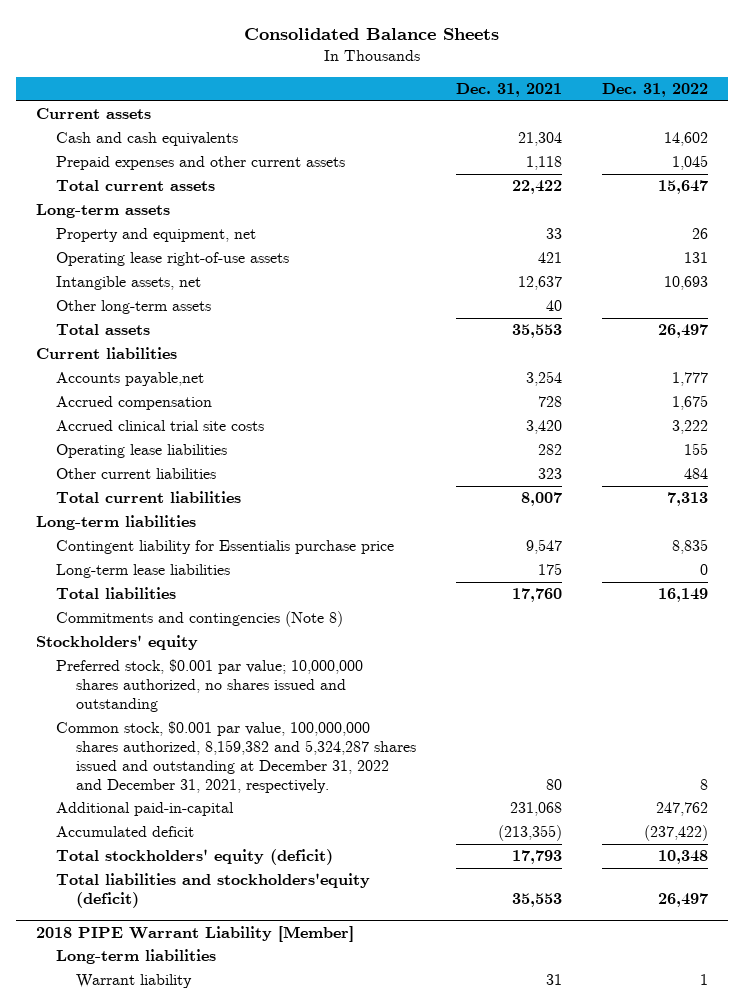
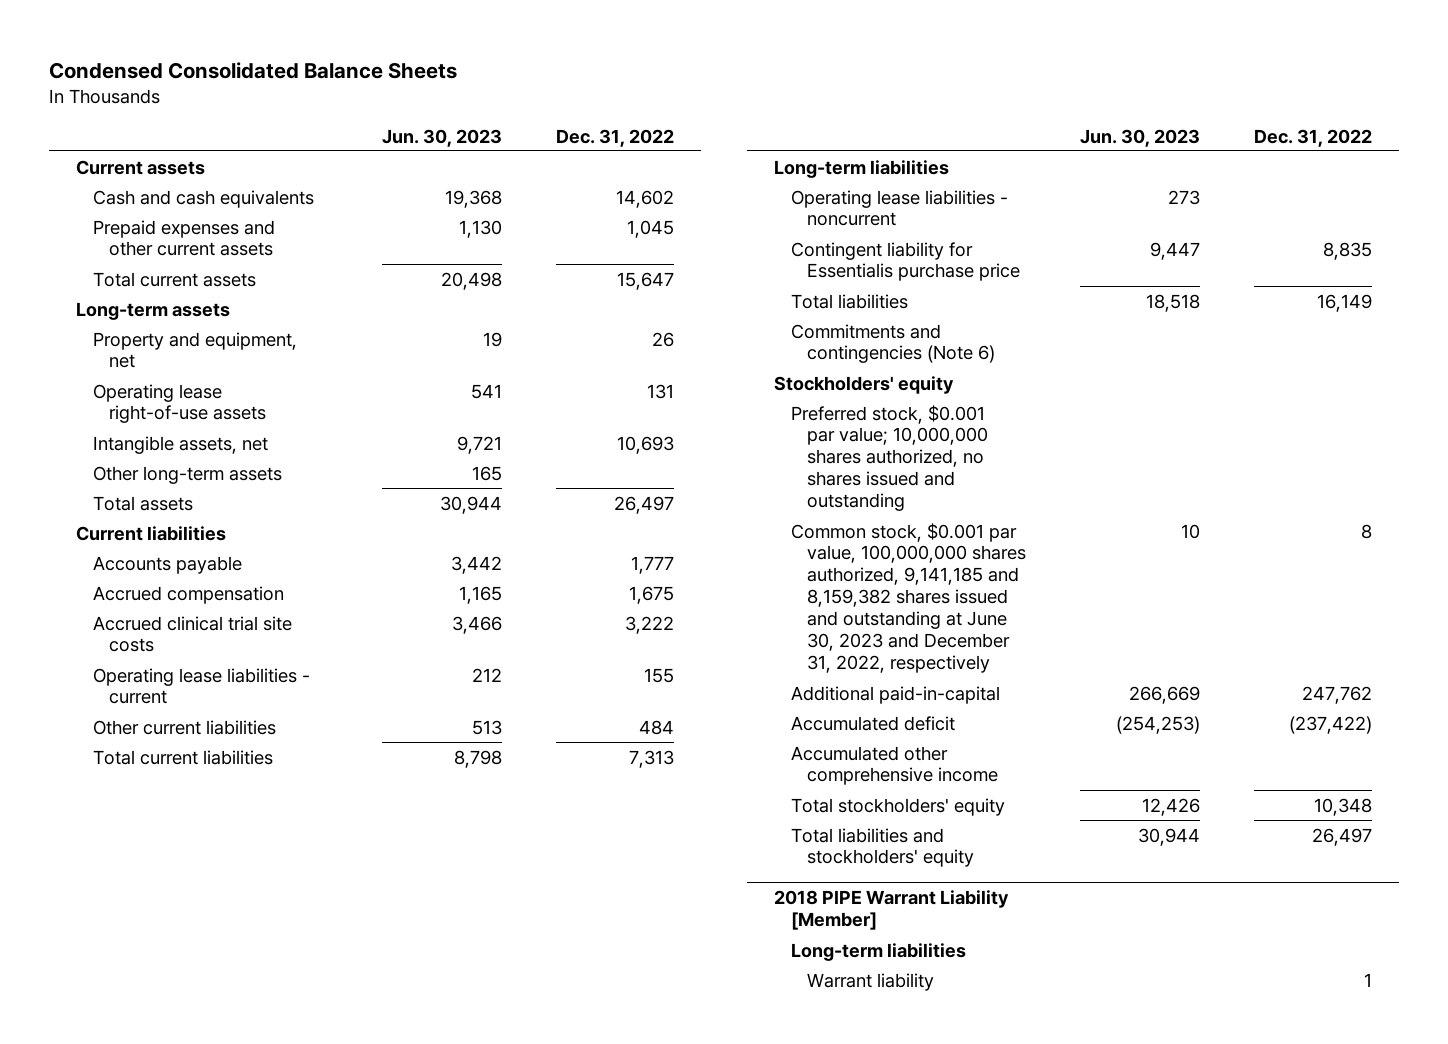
- Consolidated Balance Sheets
+ Condensed Consolidated Balance Sheets
- | Dec. 31, 2021 | Dec. 31, 2022
+ | Jun. 30, 2023 | Dec. 31, 2022
- Accounts payable,net | 3,254 | 1,777
+ Accounts payable | 3,442 | 1,777
- Operating lease liabilities | 282 | 155
+ Operating lease liabilities - current | 212 | 155
+ Operating lease liabilities - noncurrent | 273 |
- Long-term lease liabilities | 175 | 0
- Commitments and contingencies (Note 8)
+ Commitments and contingencies (Note 6)
- Common stock, $0.001 par value, 100,000,000 shares authorized, 8,159,382 and 5,324,287 shares issued and outstanding at December 31, 2022 and December 31, 2021, respectively. | 80 | 8
+ Common stock, $0.001 par value, 100,000,000 shares authorized, 9,141,185 and 8,159,382 shares issued and outstanding at June 30, 2023 and December 31, 2022, respectively | 10 | 8
- Total stockholders' equity (deficit) | 17,793 | 10,348
- Total liabilities and stockholders'equity (deficit) | 35,553 | 26,497
+ Accumulated other comprehensive income
+ Total stockholders' equity | 12,426 | 10,348
+ Total liabilities and stockholders' equity | 30,944 | 26,497

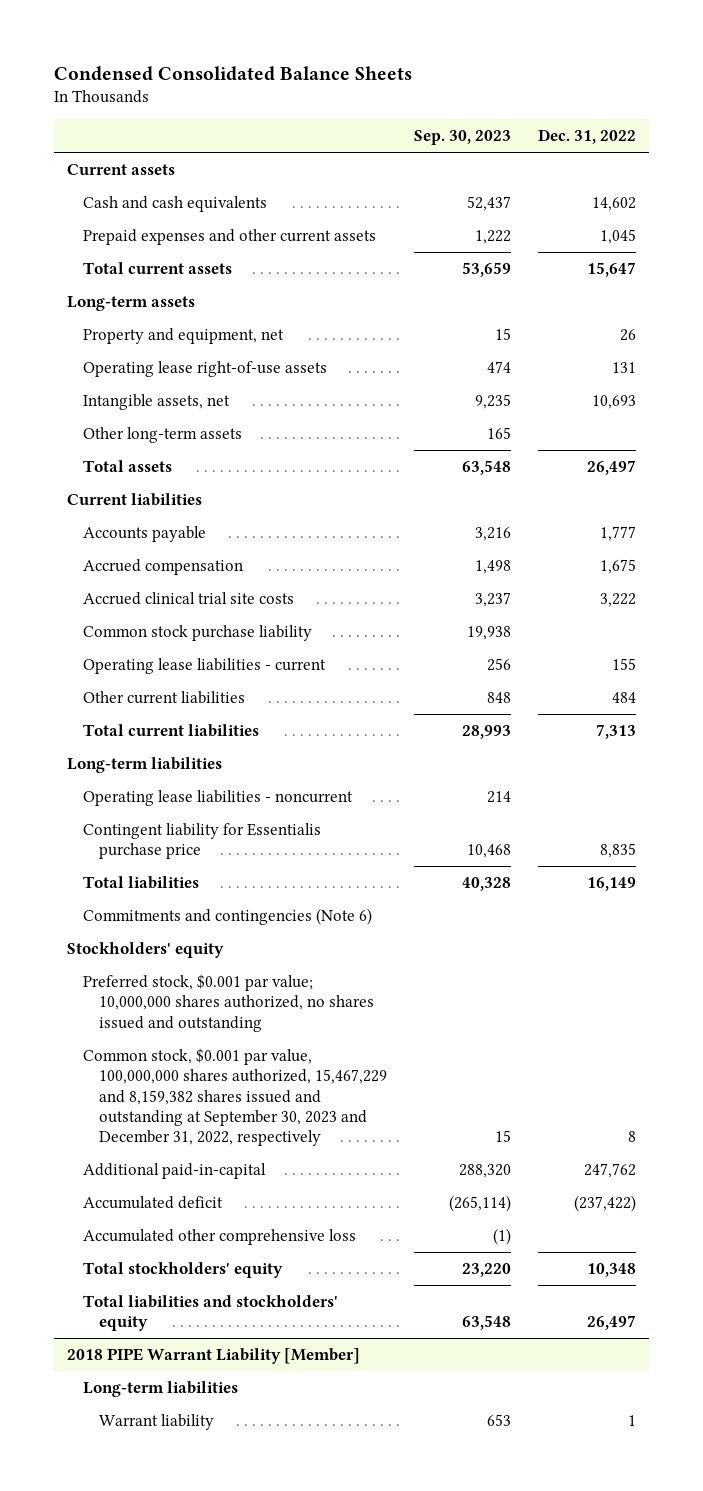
- | Jun. 30, 2023 | Dec. 31, 2022
+ | Sep. 30, 2023 | Dec. 31, 2022
+ Common stock purchase liability | 19,938 |
- Common stock, $0.001 par value, 100,000,000 shares authorized, 9,141,185 and 8,159,382 shares issued and outstanding at June 30, 2023 and December 31, 2022, respectively | 10 | 8
+ Common stock, $0.001 par value, 100,000,000 shares authorized, 15,467,229 and 8,159,382 shares issued and outstanding at September 30, 2023 and December 31, 2022, respectively | 15 | 8
- Accumulated other comprehensive income
+ Accumulated other comprehensive loss | (1) |

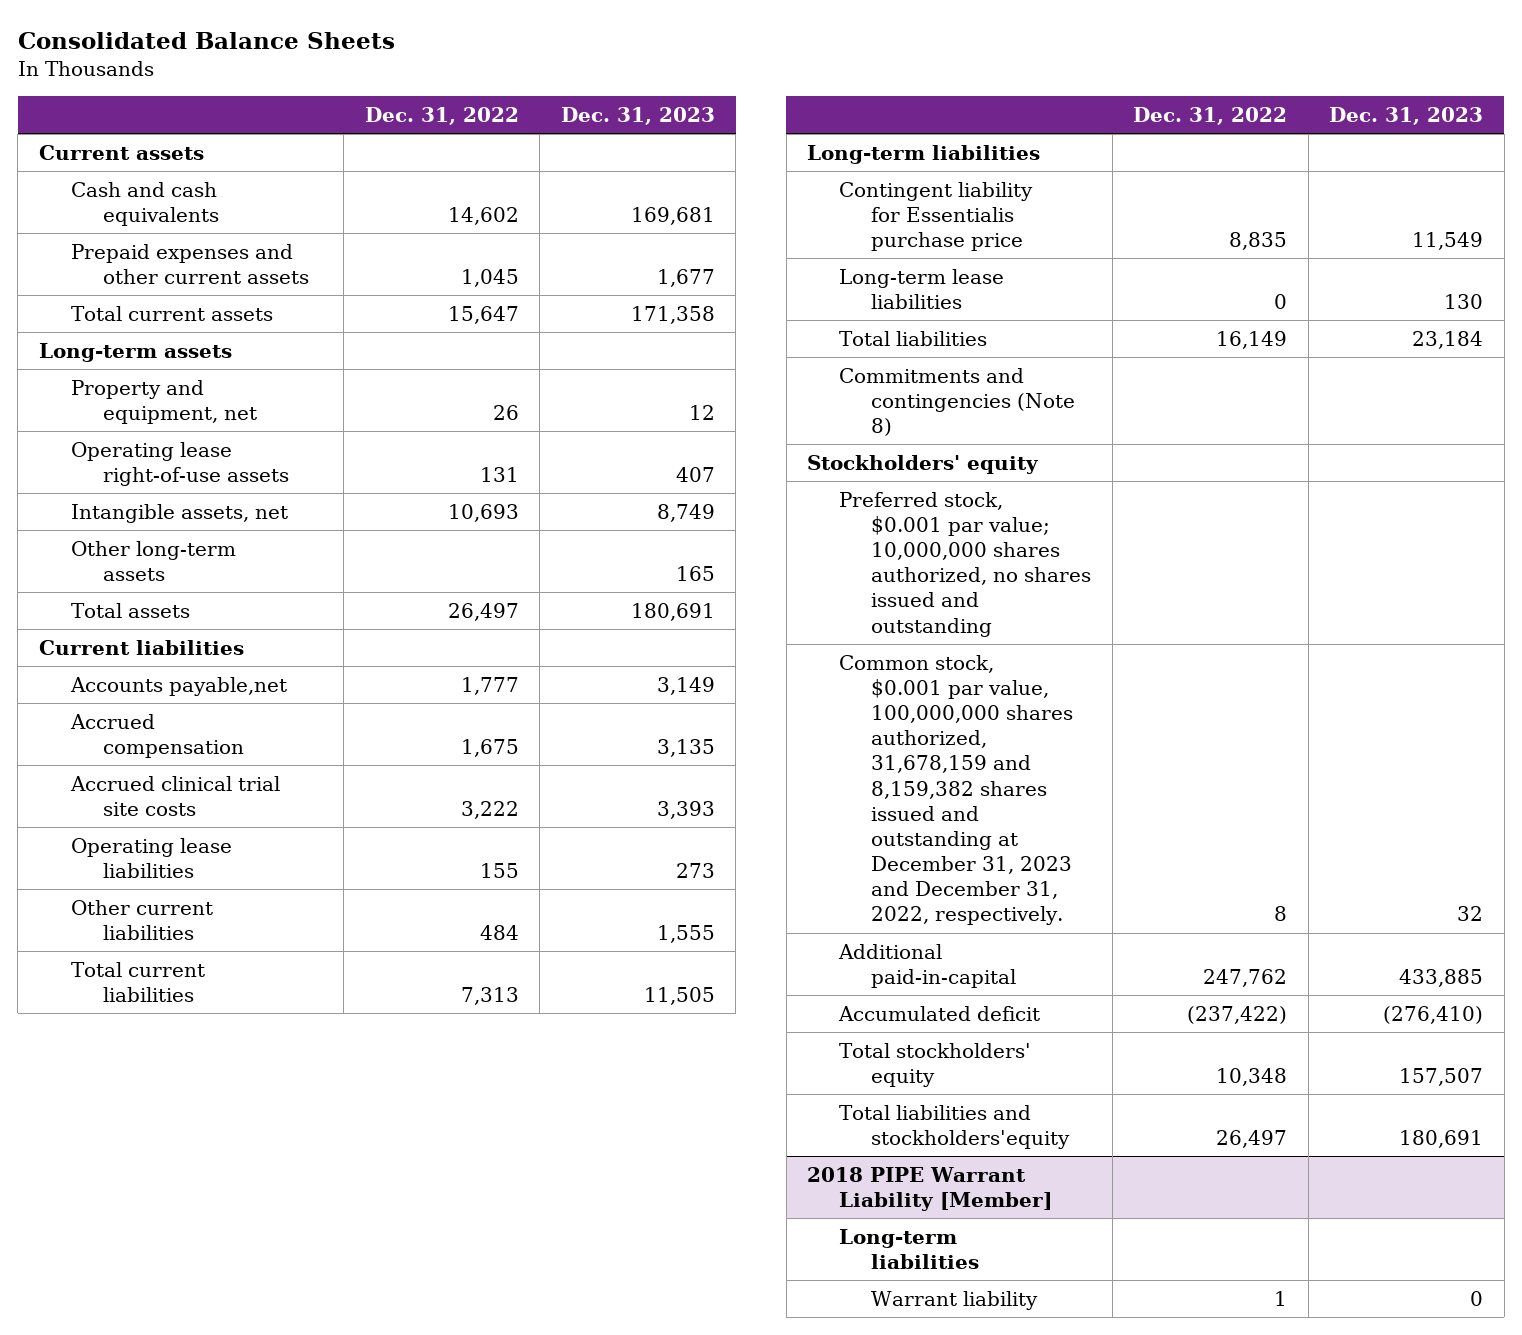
- Condensed Consolidated Balance Sheets
+ Consolidated Balance Sheets
- | Sep. 30, 2023 | Dec. 31, 2022
+ | Dec. 31, 2022 | Dec. 31, 2023
- Accounts payable | 3,216 | 1,777
+ Accounts payable,net | 1,777 | 3,149
- Common stock purchase liability | 19,938 |
- Operating lease liabilities - current | 256 | 155
+ Operating lease liabilities | 155 | 273
- Operating lease liabilities - noncurrent | 214 |
+ Long-term lease liabilities | 0 | 130
- Commitments and contingencies (Note 6)
+ Commitments and contingencies (Note 8)
- Common stock, $0.001 par value, 100,000,000 shares authorized, 15,467,229 and 8,159,382 shares issued and outstanding at September 30, 2023 and December 31, 2022, respectively | 15 | 8
+ Common stock, $0.001 par value, 100,000,000 shares authorized, 31,678,159 and 8,159,382 shares issued and outstanding at December 31, 2023 and December 31, 2022, respectively. | 8 | 32
- Accumulated other comprehensive loss | (1) |
- Total liabilities and stockholders' equity | 63,548 | 26,497
+ Total liabilities and stockholders'equity | 26,497 | 180,691

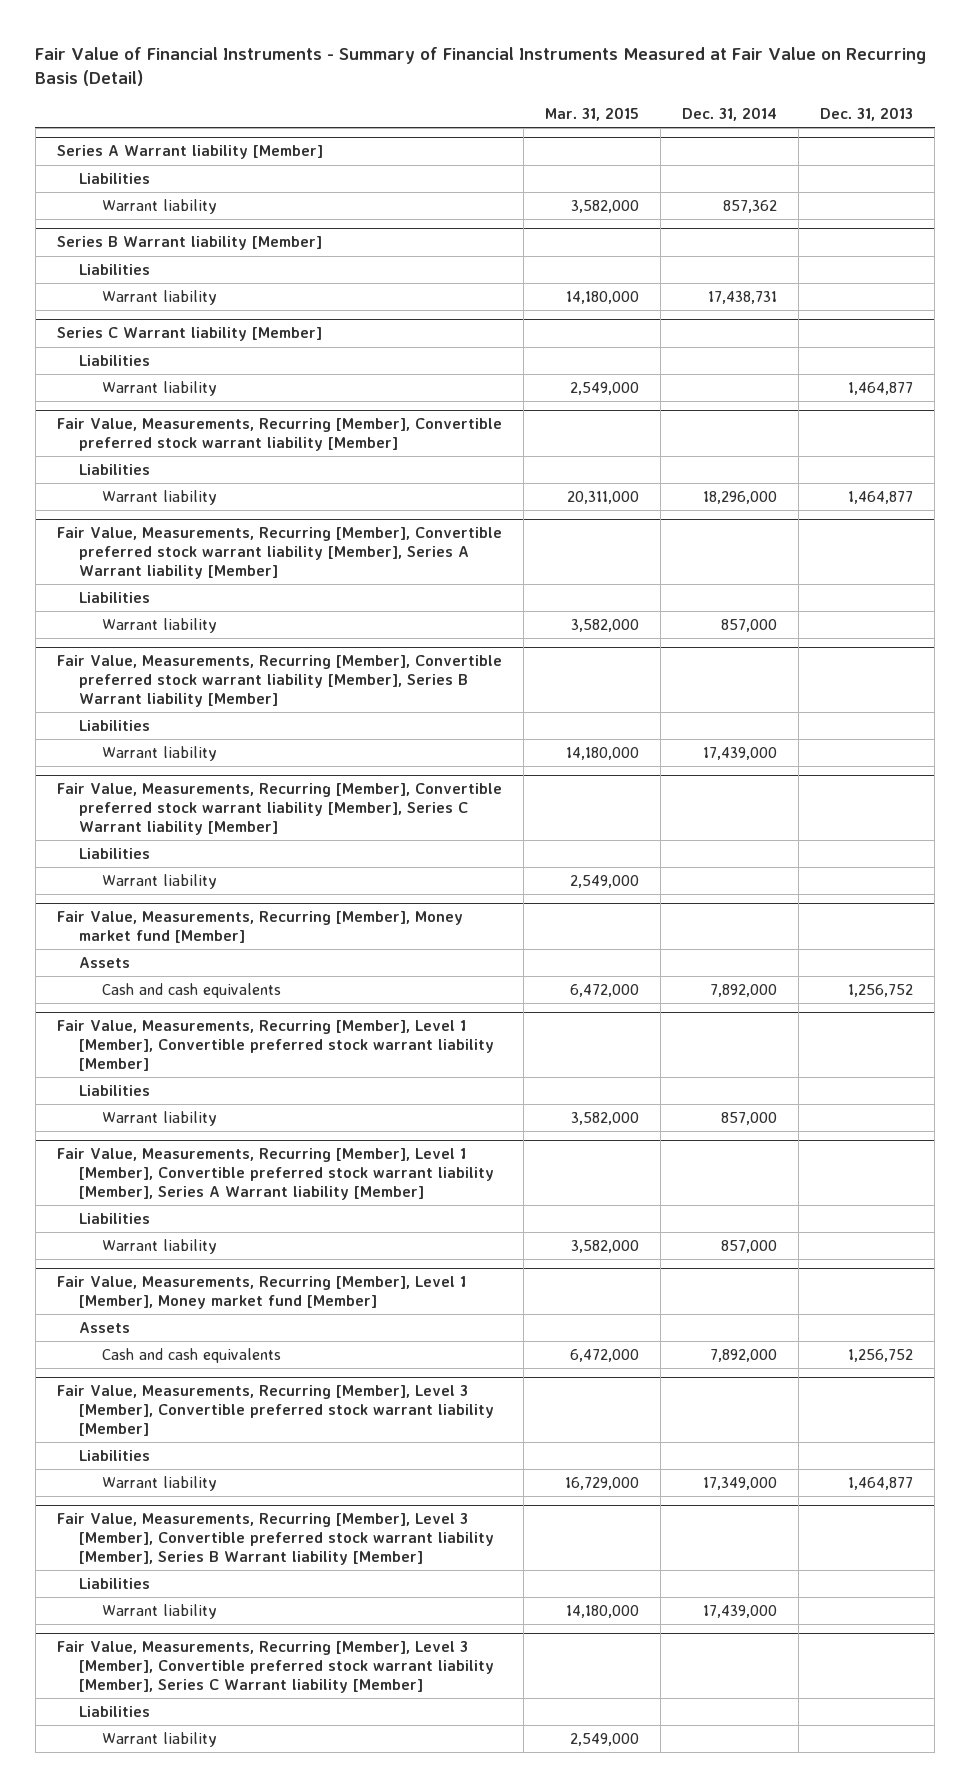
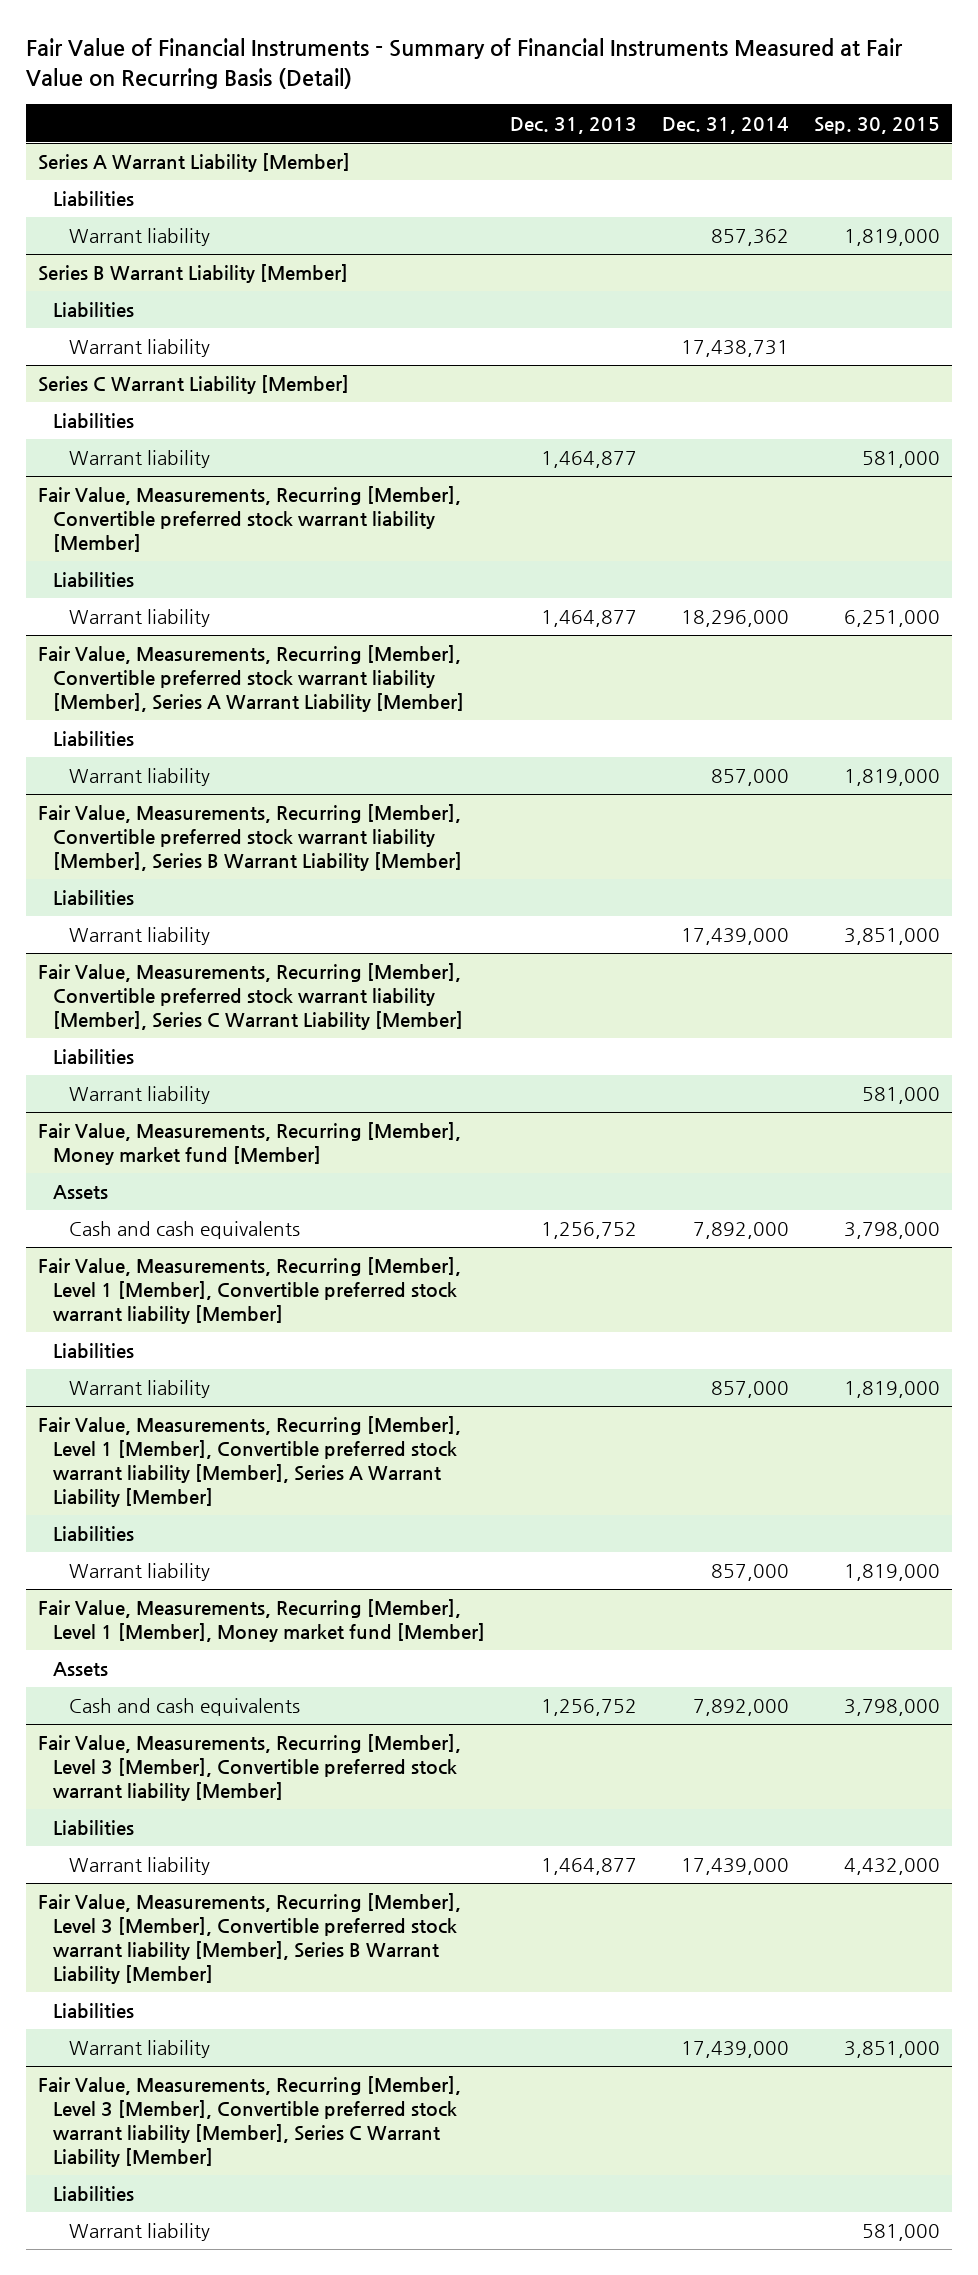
- | Mar. 31, 2015 | Dec. 31, 2014 | Dec. 31, 2013
+ | Dec. 31, 2013 | Dec. 31, 2014 | Sep. 30, 2015
- Series A Warrant liability [Member]
+ Series A Warrant Liability [Member]
- Series B Warrant liability [Member]
+ Series B Warrant Liability [Member]
- Series C Warrant liability [Member]
+ Series C Warrant Liability [Member]
- Fair Value, Measurements, Recurring [Member], Convertible preferred stock warrant liability [Member], Series A Warrant liability [Member]
+ Fair Value, Measurements, Recurring [Member], Convertible preferred stock warrant liability [Member], Series A Warrant Liability [Member]
- Fair Value, Measurements, Recurring [Member], Convertible preferred stock warrant liability [Member], Series B Warrant liability [Member]
+ Fair Value, Measurements, Recurring [Member], Convertible preferred stock warrant liability [Member], Series B Warrant Liability [Member]
- Fair Value, Measurements, Recurring [Member], Convertible preferred stock warrant liability [Member], Series C Warrant liability [Member]
+ Fair Value, Measurements, Recurring [Member], Convertible preferred stock warrant liability [Member], Series C Warrant Liability [Member]
- Fair Value, Measurements, Recurring [Member], Level 1 [Member], Convertible preferred stock warrant liability [Member], Series A Warrant liability [Member]
+ Fair Value, Measurements, Recurring [Member], Level 1 [Member], Convertible preferred stock warrant liability [Member], Series A Warrant Liability [Member]
@ Fair Value, Measurements, Recurring [Member], Level 3 [Member], Convertible preferred stock warrant liability [Member]
- Warrant liability | 16,729,000 | 17,349,000 | 1,464,877
- Fair Value, Measurements, Recurring [Member], Level 3 [Member], Convertible preferred stock warrant liability [Member], Series B Warrant liability [Member]
@ Fair Value, Measurements, Recurring [Member], Level 3 [Member], Convertible preferred stock warrant liability [Member]
+ Warrant liability | 1,464,877 | 17,439,000 | 4,432,000
+ Fair Value, Measurements, Recurring [Member], Level 3 [Member], Convertible preferred stock warrant liability [Member], Series B Warrant Liability [Member]
- Fair Value, Measurements, Recurring [Member], Level 3 [Member], Convertible preferred stock warrant liability [Member], Series C Warrant liability [Member]
+ Fair Value, Measurements, Recurring [Member], Level 3 [Member], Convertible preferred stock warrant liability [Member], Series C Warrant Liability [Member]

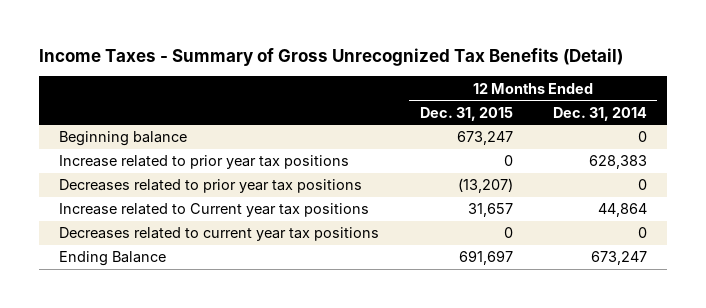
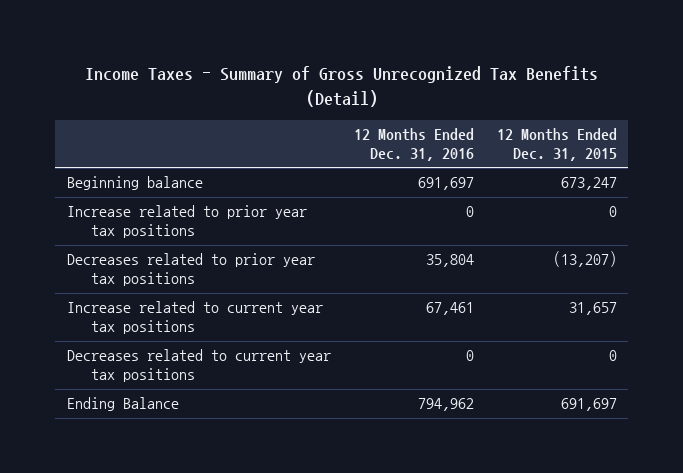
- | 12 Months Ended Dec. 31, 2015 | 12 Months Ended Dec. 31, 2014
+ | 12 Months Ended Dec. 31, 2016 | 12 Months Ended Dec. 31, 2015
- Increase related to Current year tax positions | 31,657 | 44,864
+ Increase related to current year tax positions | 67,461 | 31,657

